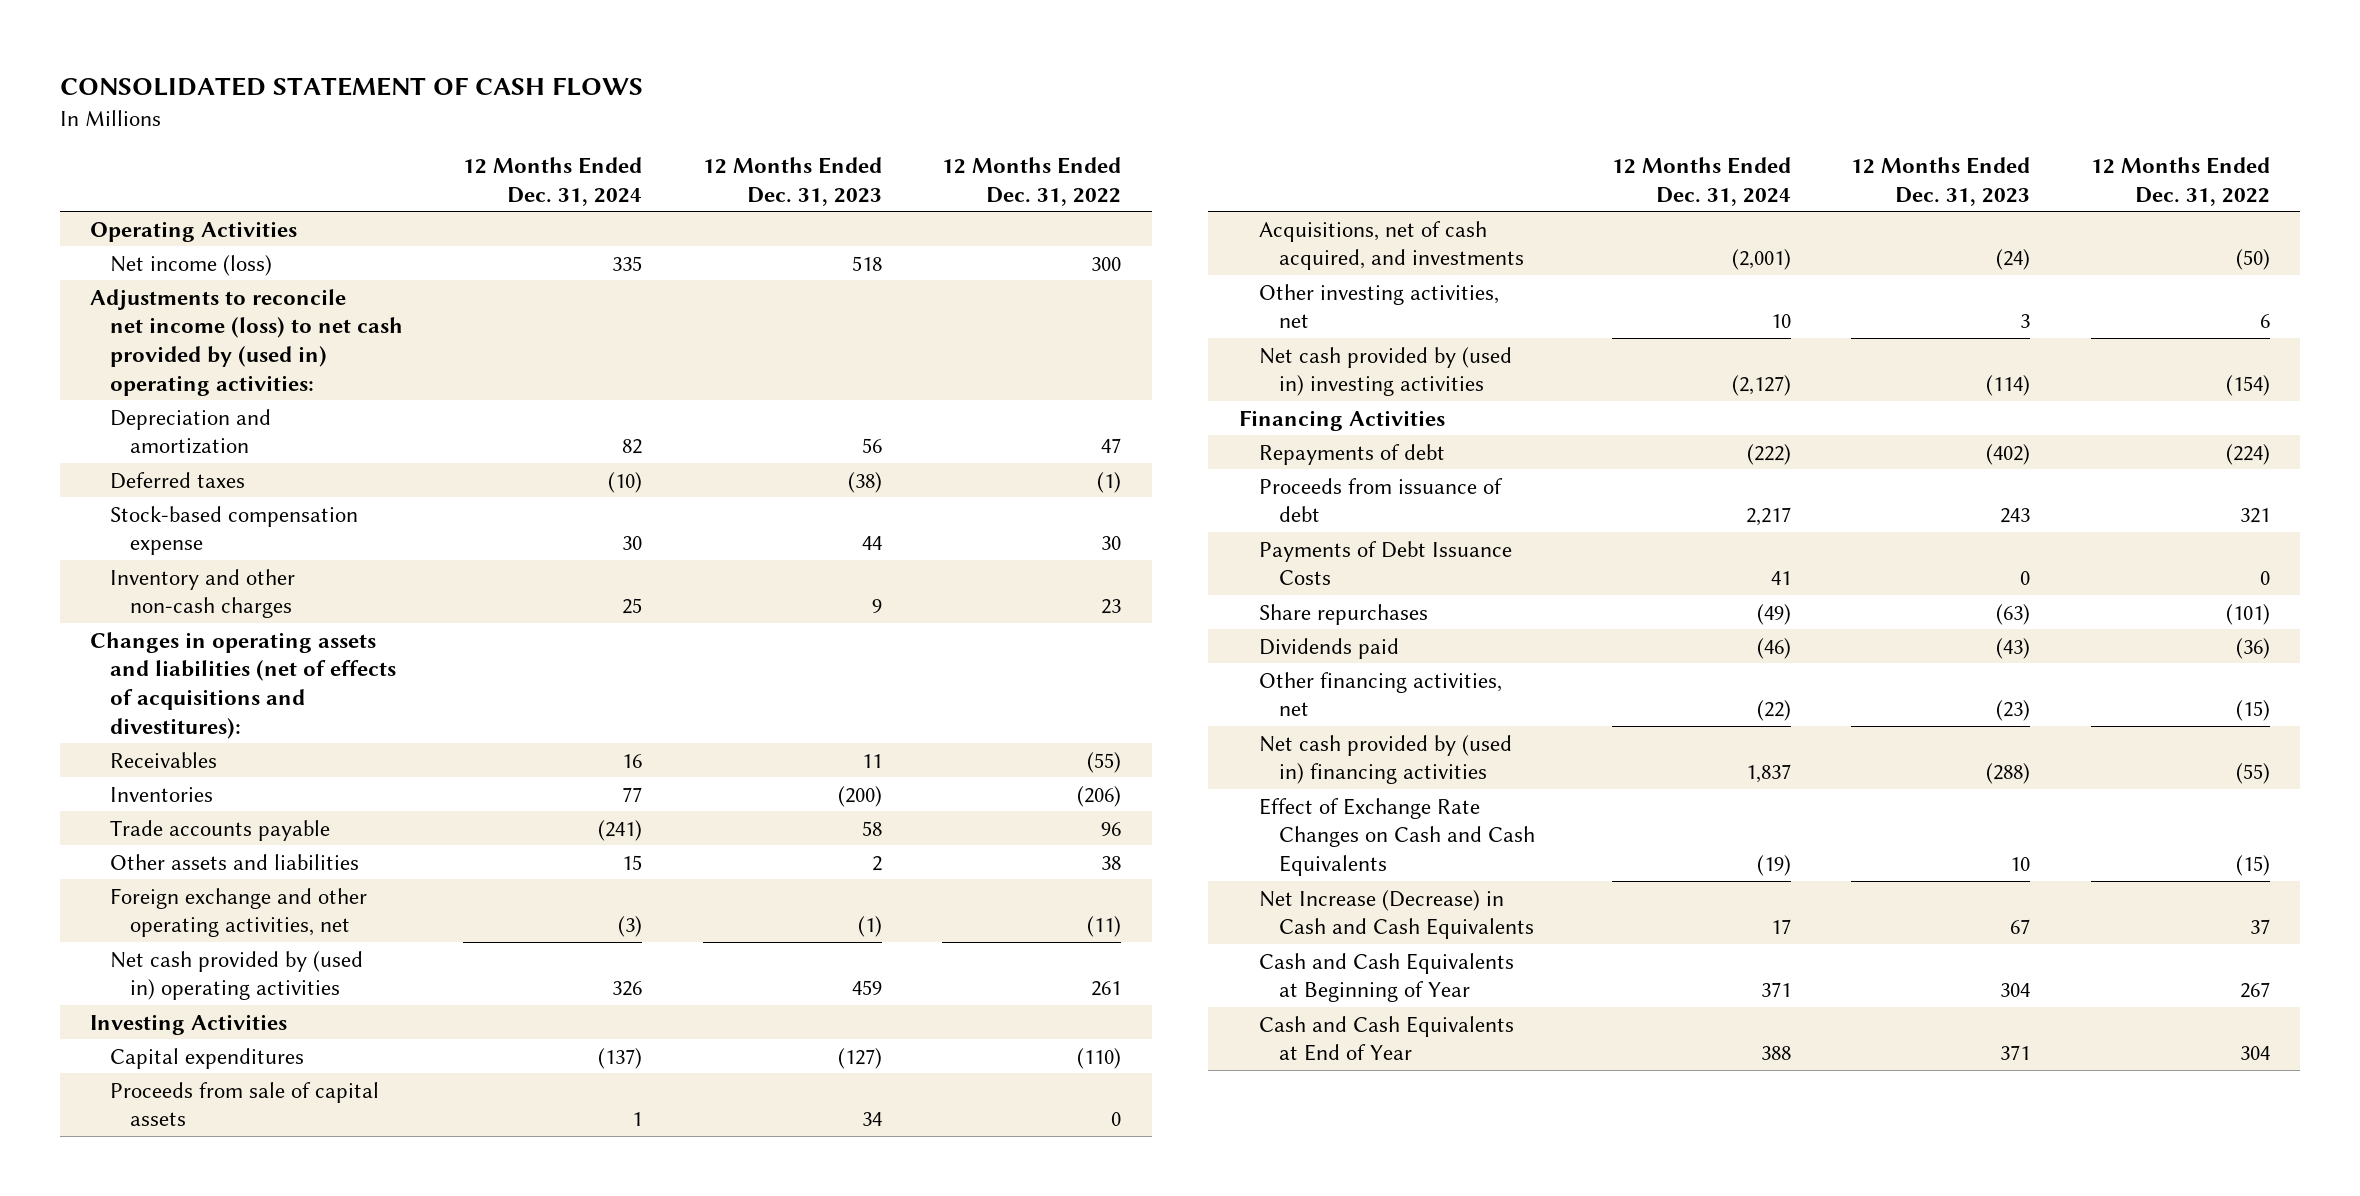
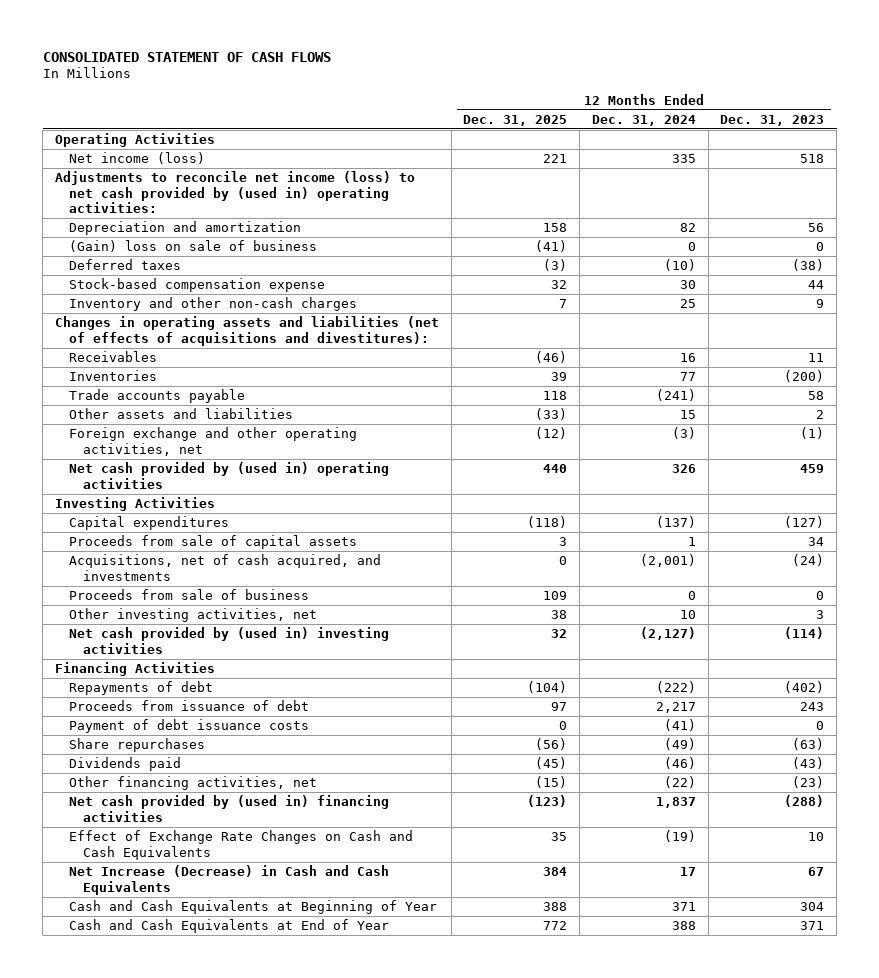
- | 12 Months Ended Dec. 31, 2024 | 12 Months Ended Dec. 31, 2023 | 12 Months Ended Dec. 31, 2022
+ | 12 Months Ended Dec. 31, 2025 | 12 Months Ended Dec. 31, 2024 | 12 Months Ended Dec. 31, 2023
+ (Gain) loss on sale of business | (41) | 0 | 0
+ Proceeds from sale of business | 109 | 0 | 0
- Payments of Debt Issuance Costs | 41 | 0 | 0
+ Payment of debt issuance costs | 0 | (41) | 0

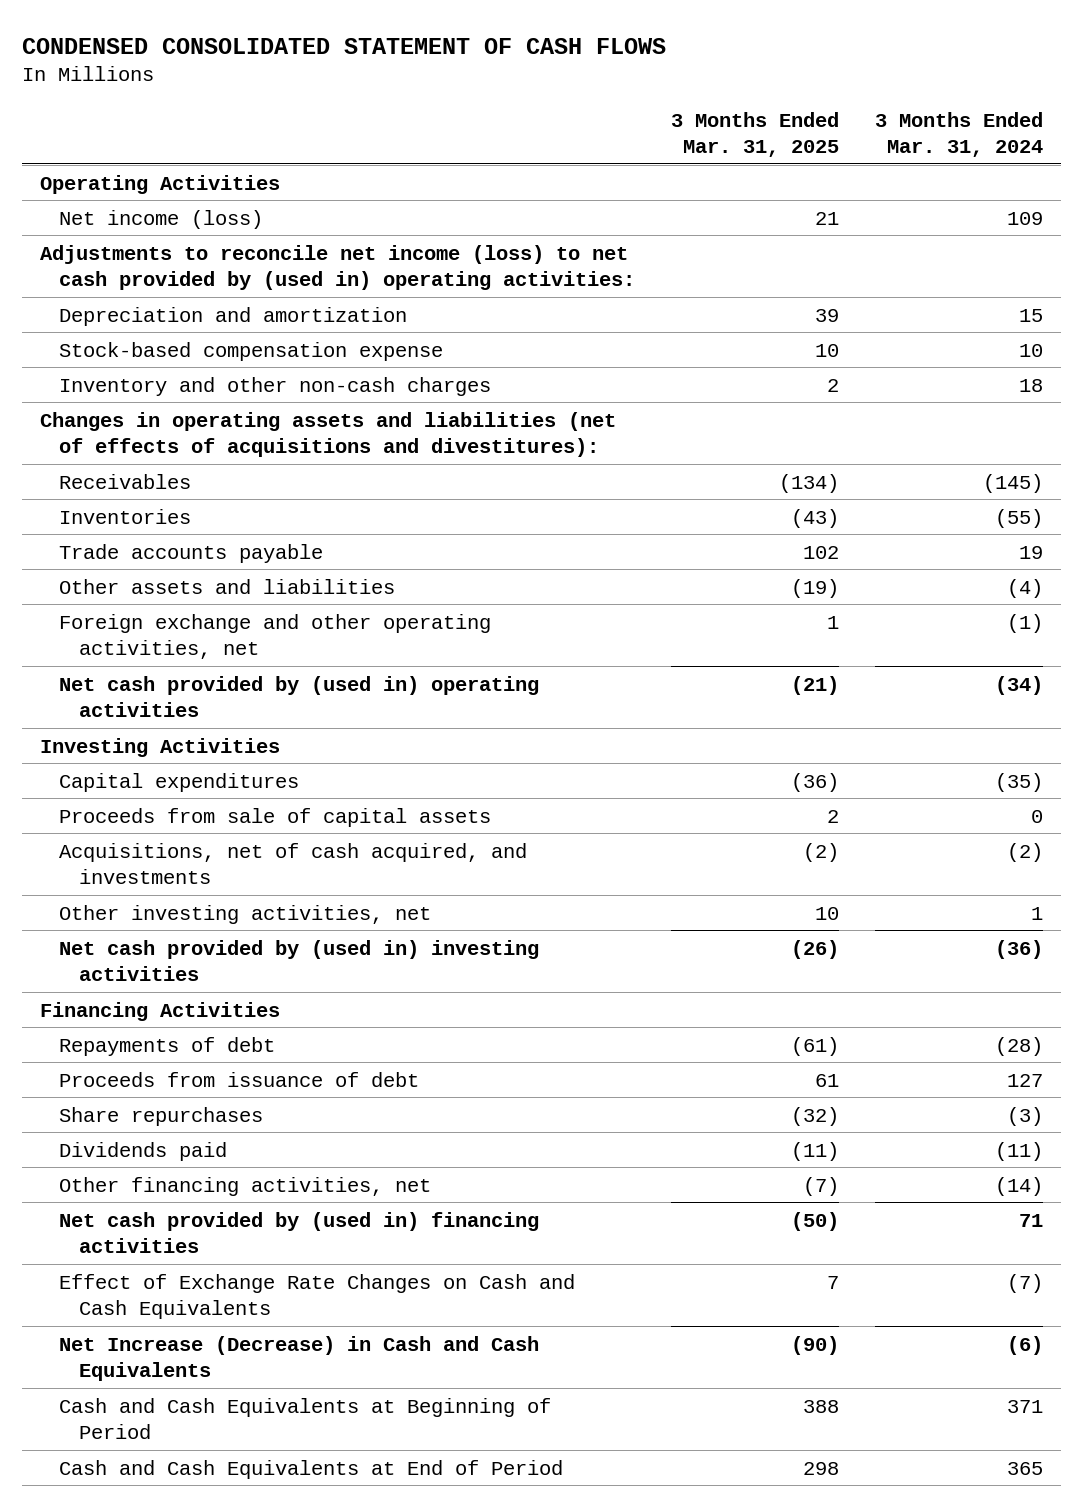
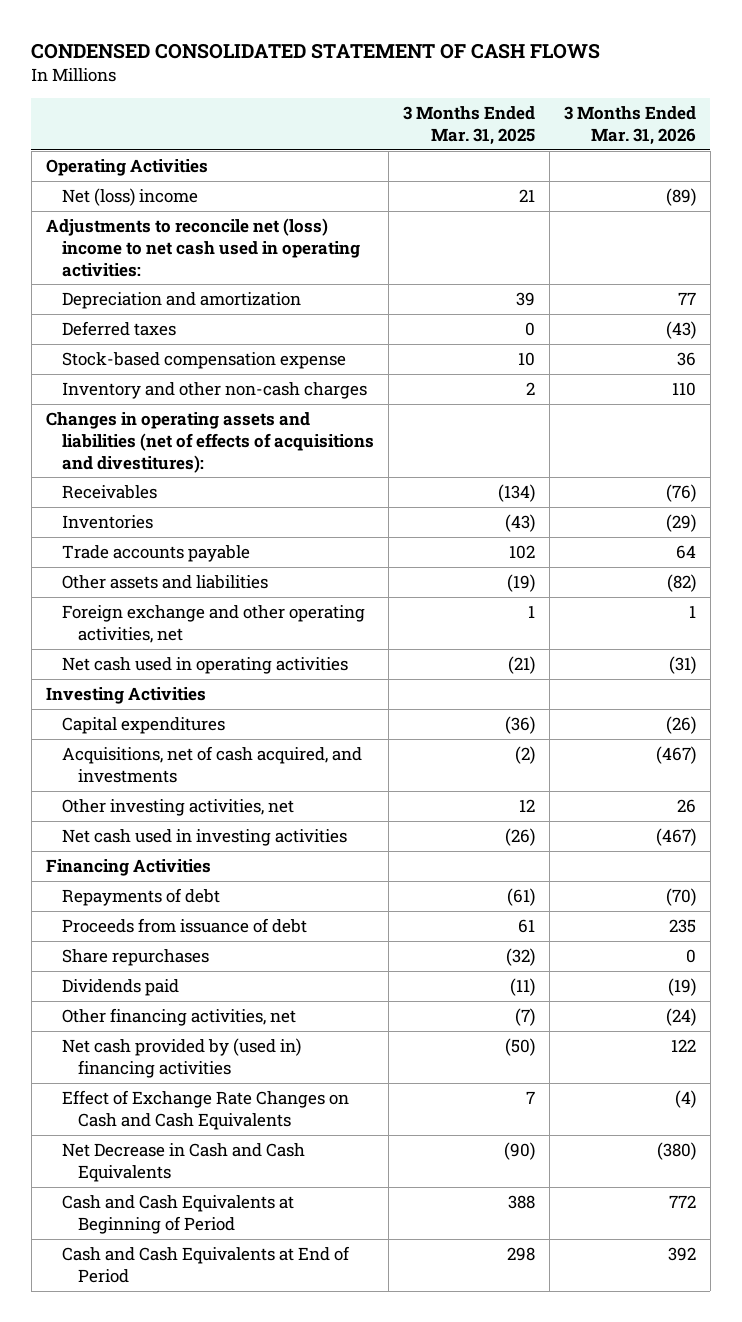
- | 3 Months Ended Mar. 31, 2025 | 3 Months Ended Mar. 31, 2024
+ | 3 Months Ended Mar. 31, 2025 | 3 Months Ended Mar. 31, 2026
- Net income (loss) | 21 | 109
- Adjustments to reconcile net income (loss) to net cash provided by (used in) operating activities:
+ Net (loss) income | 21 | (89)
+ Adjustments to reconcile net (loss) income to net cash used in operating activities:
+ Deferred taxes | 0 | (43)
- Net cash provided by (used in) operating activities | (21) | (34)
+ Net cash used in operating activities | (21) | (31)
- Proceeds from sale of capital assets | 2 | 0
- Other investing activities, net | 10 | 1
- Net cash provided by (used in) investing activities | (26) | (36)
+ Other investing activities, net | 12 | 26
+ Net cash used in investing activities | (26) | (467)
- Net Increase (Decrease) in Cash and Cash Equivalents | (90) | (6)
+ Net Decrease in Cash and Cash Equivalents | (90) | (380)

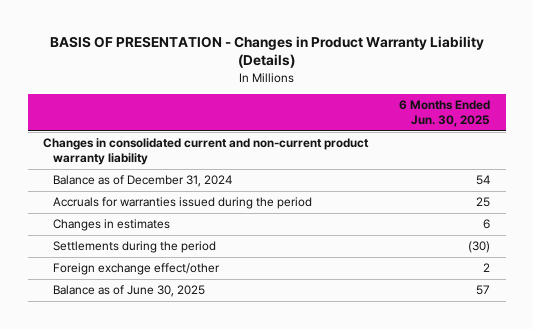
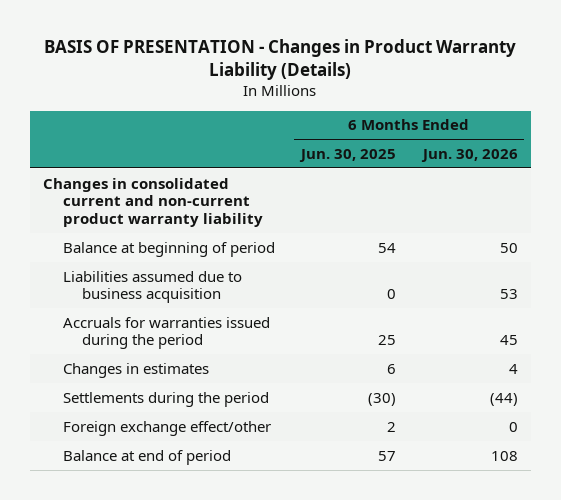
- | 6 Months Ended Jun. 30, 2025
+ | 6 Months Ended Jun. 30, 2025 | 6 Months Ended Jun. 30, 2026
- Balance as of December 31, 2024 | 54
+ Balance at beginning of period | 54 | 50
+ Liabilities assumed due to business acquisition | 0 | 53
- Balance as of June 30, 2025 | 57
+ Balance at end of period | 57 | 108

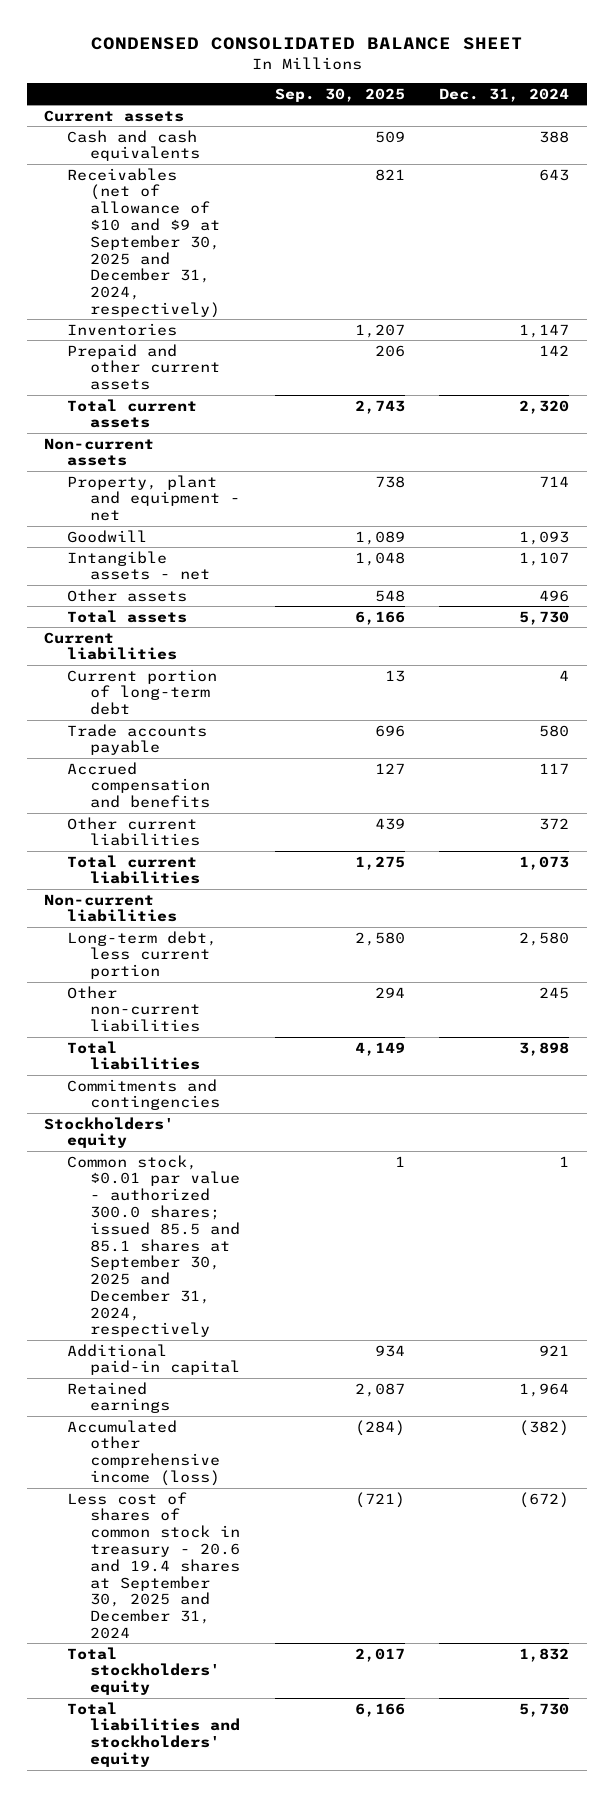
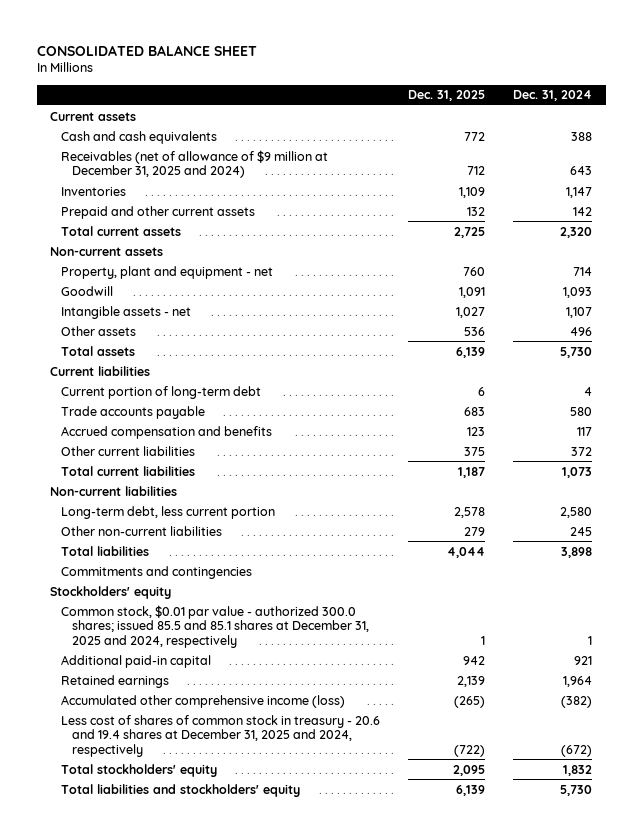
- CONDENSED CONSOLIDATED BALANCE SHEET
+ CONSOLIDATED BALANCE SHEET
- | Sep. 30, 2025 | Dec. 31, 2024
+ | Dec. 31, 2025 | Dec. 31, 2024
- Receivables (net of allowance of $10 and $9 at September 30, 2025 and December 31, 2024, respectively) | 821 | 643
+ Receivables (net of allowance of $9 million at December 31, 2025 and 2024) | 712 | 643
- Common stock, $0.01 par value - authorized 300.0 shares; issued 85.5 and 85.1 shares at September 30, 2025 and December 31, 2024, respectively | 1 | 1
+ Common stock, $0.01 par value - authorized 300.0 shares; issued 85.5 and 85.1 shares at December 31, 2025 and 2024, respectively | 1 | 1
- Less cost of shares of common stock in treasury - 20.6 and 19.4 shares at September 30, 2025 and December 31, 2024 | (721) | (672)
+ Less cost of shares of common stock in treasury - 20.6 and 19.4 shares at December 31, 2025 and 2024, respectively | (722) | (672)

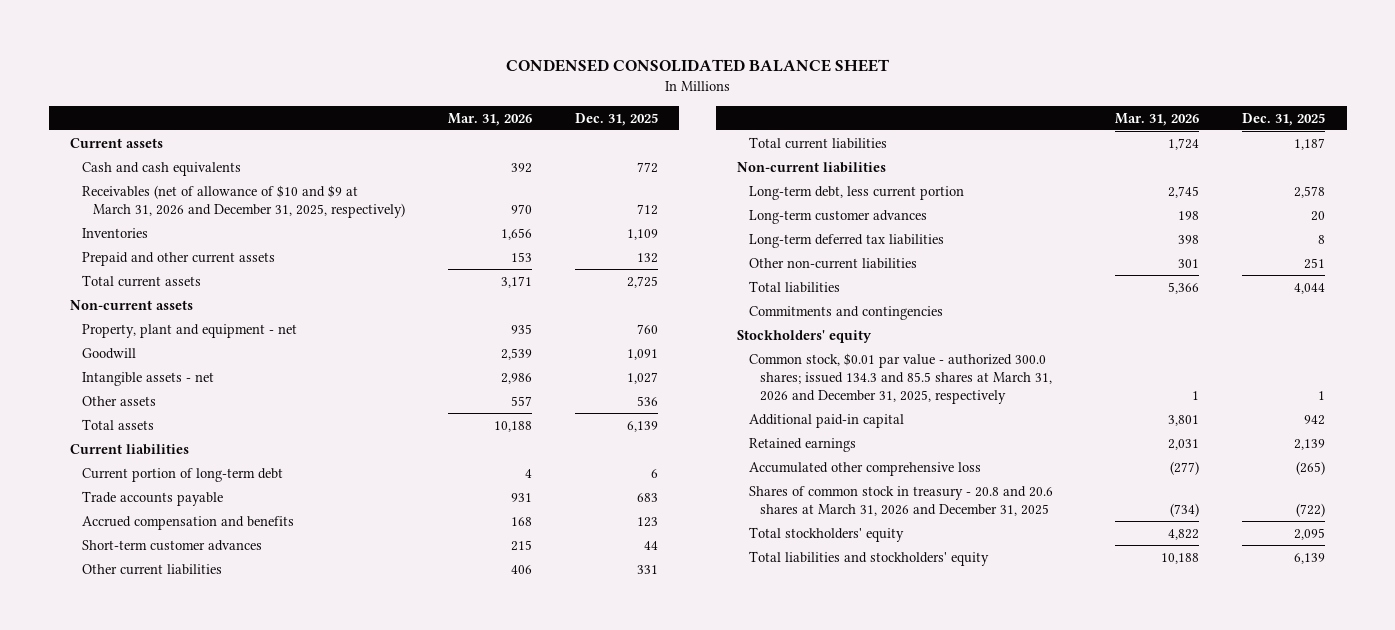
- CONSOLIDATED BALANCE SHEET
+ CONDENSED CONSOLIDATED BALANCE SHEET
- | Dec. 31, 2025 | Dec. 31, 2024
+ | Mar. 31, 2026 | Dec. 31, 2025
- Receivables (net of allowance of $9 million at December 31, 2025 and 2024) | 712 | 643
+ Receivables (net of allowance of $10 and $9 at March 31, 2026 and December 31, 2025, respectively) | 970 | 712
- Other current liabilities | 375 | 372
+ Short-term customer advances | 215 | 44
+ Other current liabilities | 406 | 331
- Other non-current liabilities | 279 | 245
+ Long-term customer advances | 198 | 20
+ Long-term deferred tax liabilities | 398 | 8
+ Other non-current liabilities | 301 | 251
- Common stock, $0.01 par value - authorized 300.0 shares; issued 85.5 and 85.1 shares at December 31, 2025 and 2024, respectively | 1 | 1
+ Common stock, $0.01 par value - authorized 300.0 shares; issued 134.3 and 85.5 shares at March 31, 2026 and December 31, 2025, respectively | 1 | 1
- Accumulated other comprehensive income (loss) | (265) | (382)
- Less cost of shares of common stock in treasury - 20.6 and 19.4 shares at December 31, 2025 and 2024, respectively | (722) | (672)
+ Accumulated other comprehensive loss | (277) | (265)
+ Shares of common stock in treasury - 20.8 and 20.6 shares at March 31, 2026 and December 31, 2025 | (734) | (722)

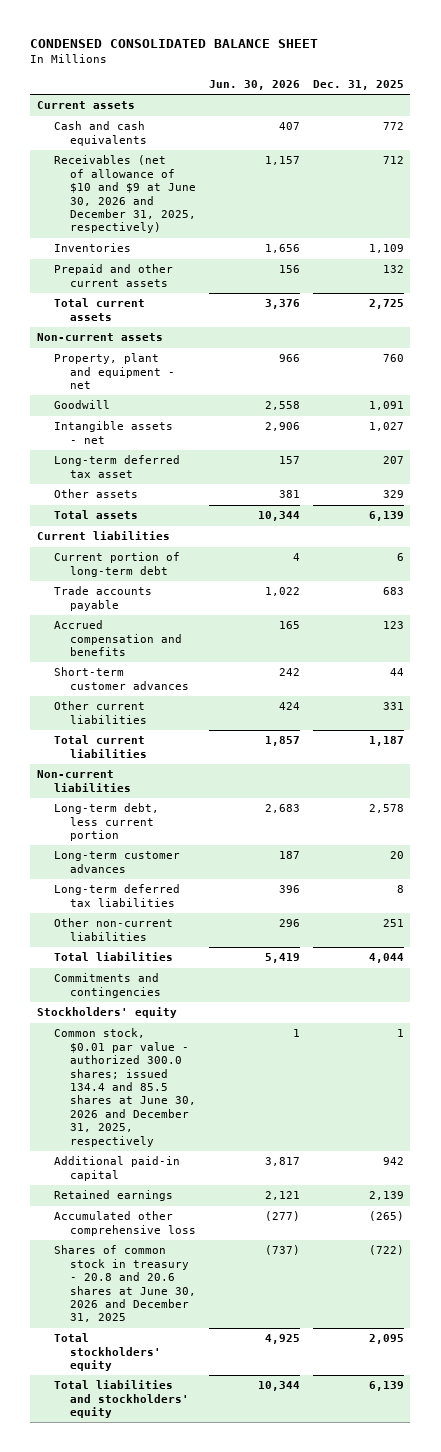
- | Mar. 31, 2026 | Dec. 31, 2025
+ | Jun. 30, 2026 | Dec. 31, 2025
- Receivables (net of allowance of $10 and $9 at March 31, 2026 and December 31, 2025, respectively) | 970 | 712
+ Receivables (net of allowance of $10 and $9 at June 30, 2026 and December 31, 2025, respectively) | 1,157 | 712
- Other assets | 557 | 536
+ Long-term deferred tax asset | 157 | 207
+ Other assets | 381 | 329
- Common stock, $0.01 par value - authorized 300.0 shares; issued 134.3 and 85.5 shares at March 31, 2026 and December 31, 2025, respectively | 1 | 1
+ Common stock, $0.01 par value - authorized 300.0 shares; issued 134.4 and 85.5 shares at June 30, 2026 and December 31, 2025, respectively | 1 | 1
- Shares of common stock in treasury - 20.8 and 20.6 shares at March 31, 2026 and December 31, 2025 | (734) | (722)
+ Shares of common stock in treasury - 20.8 and 20.6 shares at June 30, 2026 and December 31, 2025 | (737) | (722)

